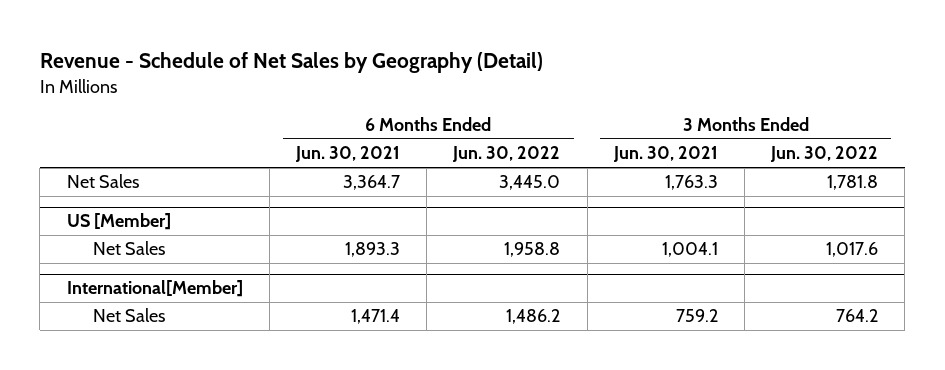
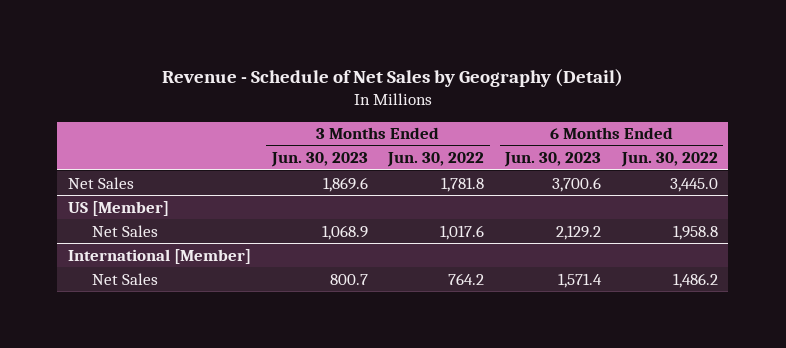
- | 6 Months Ended Jun. 30, 2021 | 6 Months Ended Jun. 30, 2022 | 3 Months Ended Jun. 30, 2021 | 3 Months Ended Jun. 30, 2022
+ | 3 Months Ended Jun. 30, 2023 | 3 Months Ended Jun. 30, 2022 | 6 Months Ended Jun. 30, 2023 | 6 Months Ended Jun. 30, 2022
- International[Member]
+ International [Member]

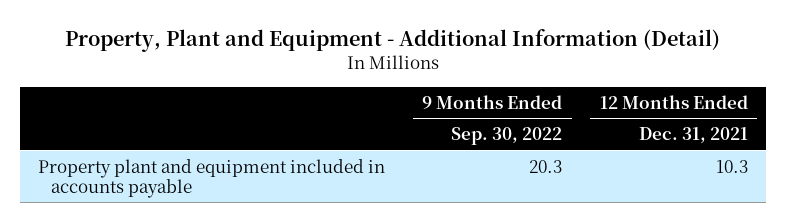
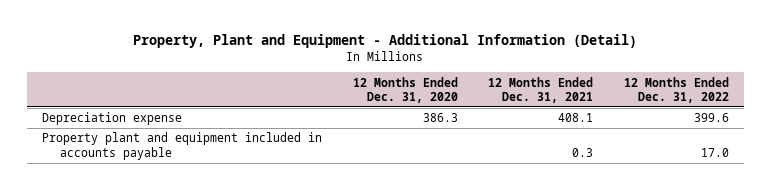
- | 9 Months Ended Sep. 30, 2022 | 12 Months Ended Dec. 31, 2021
+ | 12 Months Ended Dec. 31, 2020 | 12 Months Ended Dec. 31, 2021 | 12 Months Ended Dec. 31, 2022
- Property plant and equipment included in accounts payable | 20.3 | 10.3
+ Depreciation expense | 386.3 | 408.1 | 399.6
+ Property plant and equipment included in accounts payable | | 0.3 | 17.0

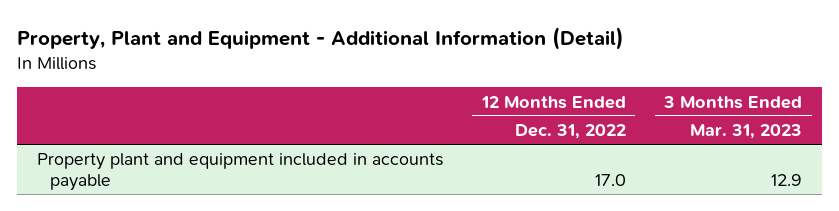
- | 12 Months Ended Dec. 31, 2020 | 12 Months Ended Dec. 31, 2021 | 12 Months Ended Dec. 31, 2022
+ | 12 Months Ended Dec. 31, 2022 | 3 Months Ended Mar. 31, 2023
- Depreciation expense | 386.3 | 408.1 | 399.6

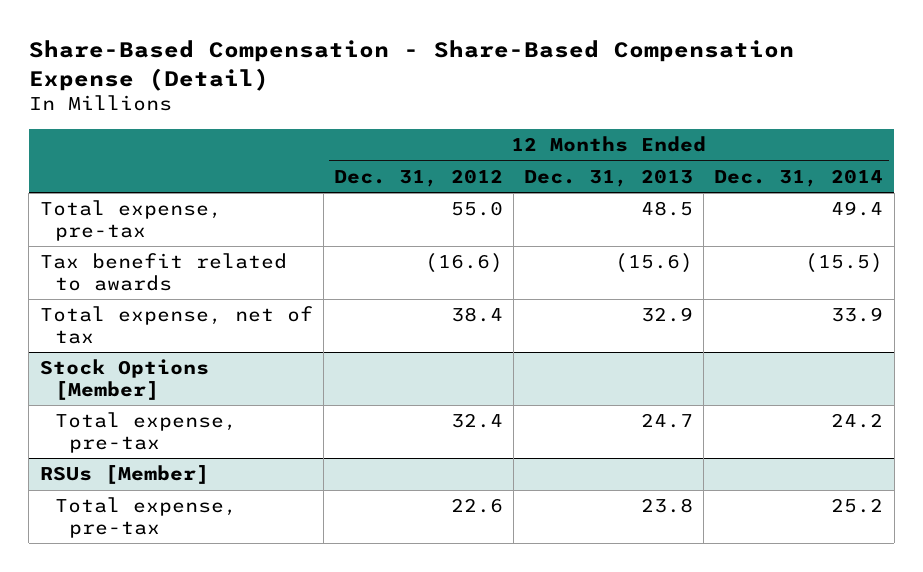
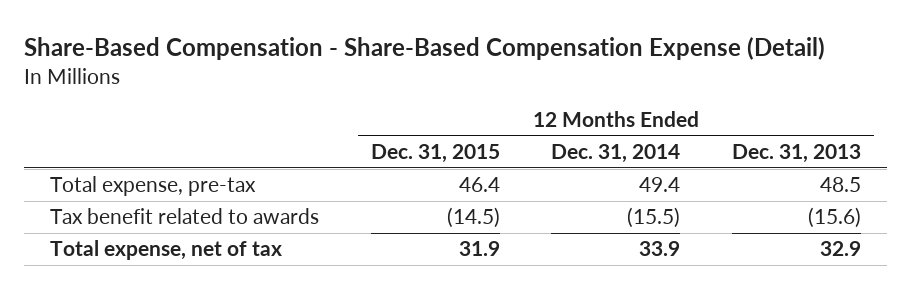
- | 12 Months Ended Dec. 31, 2012 | 12 Months Ended Dec. 31, 2013 | 12 Months Ended Dec. 31, 2014
+ | 12 Months Ended Dec. 31, 2015 | 12 Months Ended Dec. 31, 2014 | 12 Months Ended Dec. 31, 2013
- Stock Options [Member]
- Total expense, pre-tax | 32.4 | 24.7 | 24.2
- RSUs [Member]
- Total expense, pre-tax | 22.6 | 23.8 | 25.2

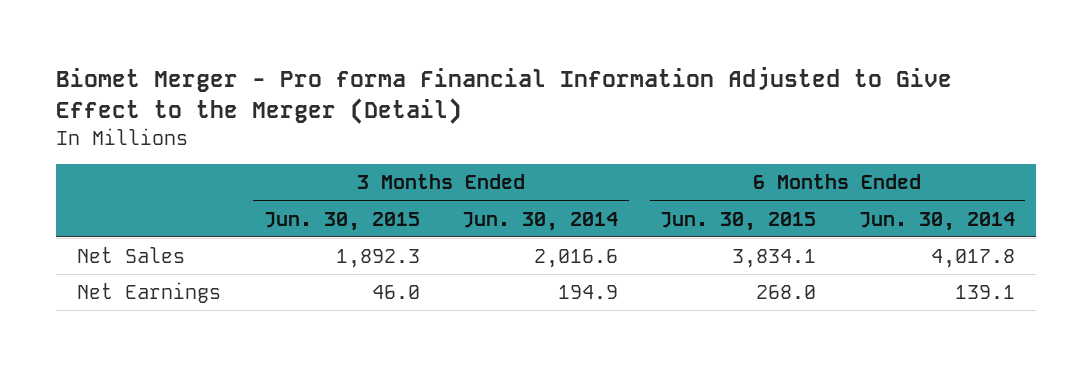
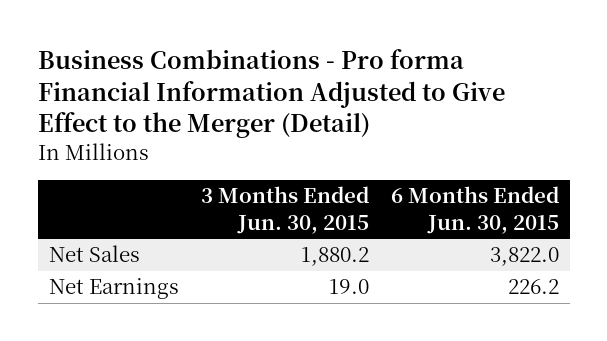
- Biomet Merger - Pro forma Financial Information Adjusted to Give Effect to the Merger (Detail)
+ Business Combinations - Pro forma Financial Information Adjusted to Give Effect to the Merger (Detail)
- | 3 Months Ended Jun. 30, 2015 | 3 Months Ended Jun. 30, 2014 | 6 Months Ended Jun. 30, 2015 | 6 Months Ended Jun. 30, 2014
+ | 3 Months Ended Jun. 30, 2015 | 6 Months Ended Jun. 30, 2015
- Net Sales | 1,892.3 | 2,016.6 | 3,834.1 | 4,017.8
- Net Earnings | 46.0 | 194.9 | 268.0 | 139.1
+ Net Sales | 1,880.2 | 3,822.0
+ Net Earnings | 19.0 | 226.2

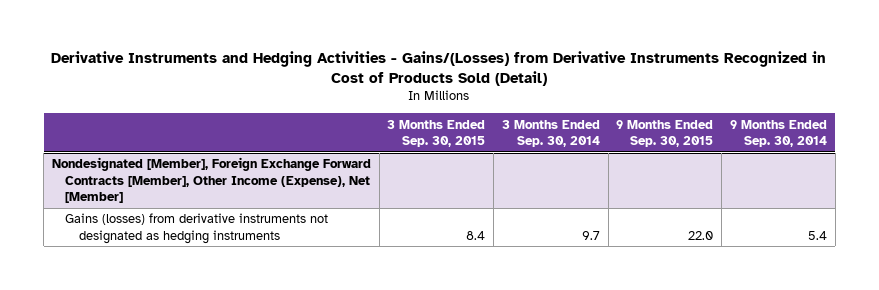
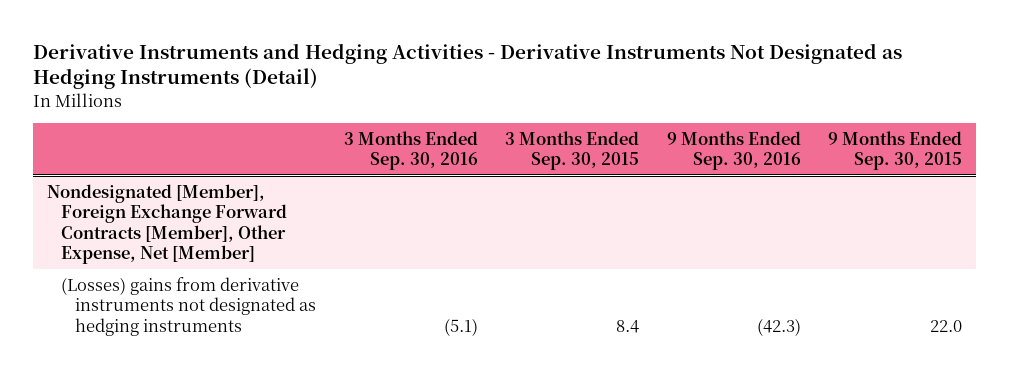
- Derivative Instruments and Hedging Activities - Gains/(Losses) from Derivative Instruments Recognized in Cost of Products Sold (Detail)
+ Derivative Instruments and Hedging Activities - Derivative Instruments Not Designated as Hedging Instruments (Detail)
- | 3 Months Ended Sep. 30, 2015 | 3 Months Ended Sep. 30, 2014 | 9 Months Ended Sep. 30, 2015 | 9 Months Ended Sep. 30, 2014
+ | 3 Months Ended Sep. 30, 2016 | 3 Months Ended Sep. 30, 2015 | 9 Months Ended Sep. 30, 2016 | 9 Months Ended Sep. 30, 2015
- Nondesignated [Member], Foreign Exchange Forward Contracts [Member], Other Income (Expense), Net [Member]
- Gains (losses) from derivative instruments not designated as hedging instruments | 8.4 | 9.7 | 22.0 | 5.4
+ Nondesignated [Member], Foreign Exchange Forward Contracts [Member], Other Expense, Net [Member]
+ (Losses) gains from derivative instruments not designated as hedging instruments | (5.1) | 8.4 | (42.3) | 22.0

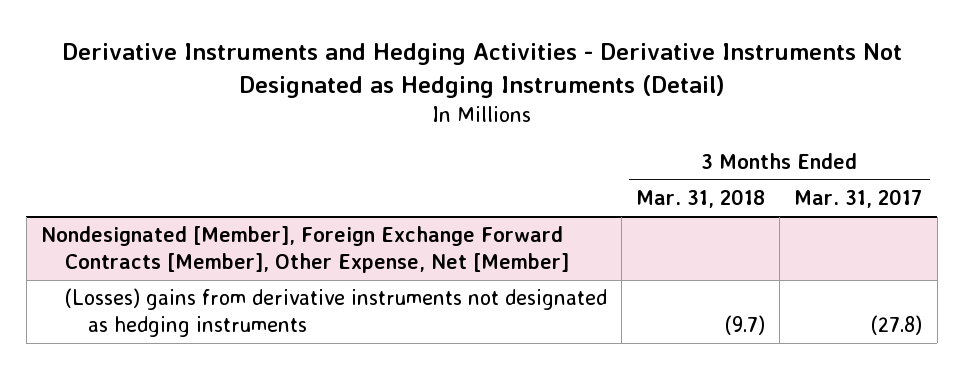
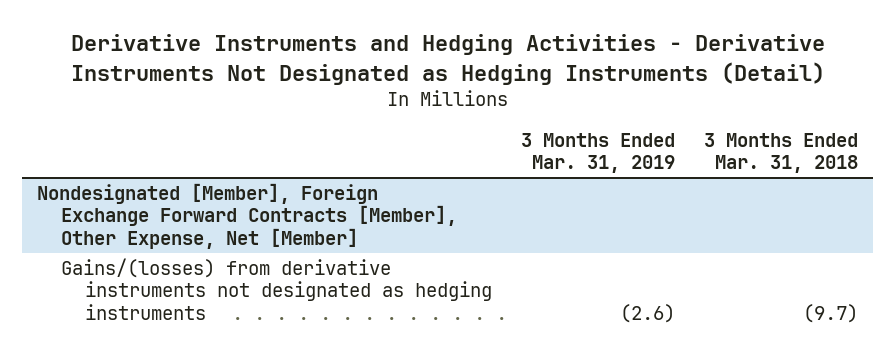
- | 3 Months Ended Mar. 31, 2018 | 3 Months Ended Mar. 31, 2017
+ | 3 Months Ended Mar. 31, 2019 | 3 Months Ended Mar. 31, 2018
@ Nondesignated [Member], Foreign Exchange Forward Contracts [Member], Other Expense, Net [Member]
- (Losses) gains from derivative instruments not designated as hedging instruments | (9.7) | (27.8)
+ Gains/(losses) from derivative instruments not designated as hedging instruments | (2.6) | (9.7)

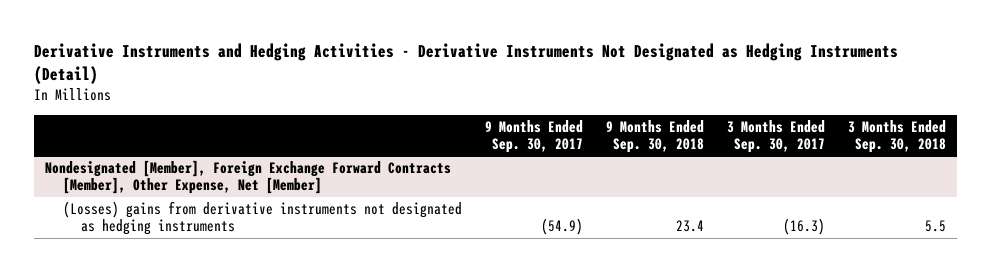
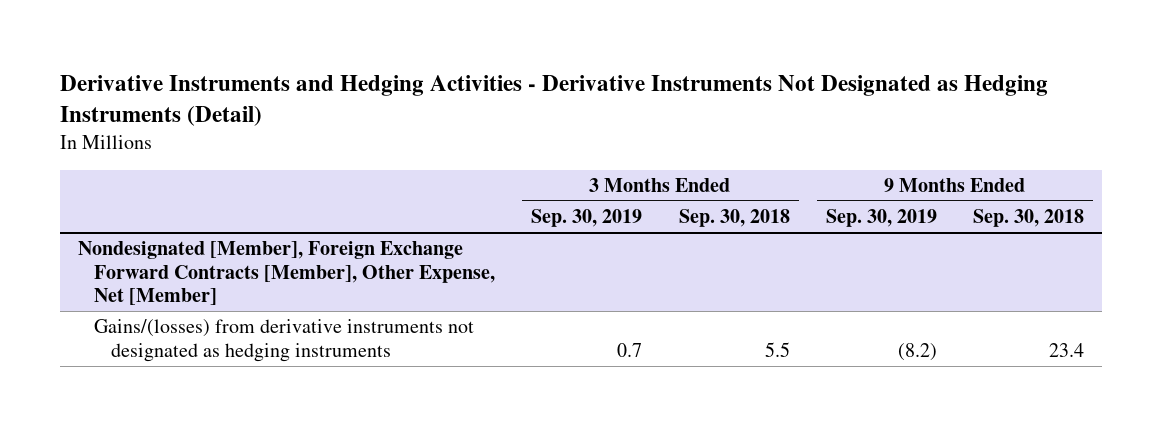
- | 9 Months Ended Sep. 30, 2017 | 9 Months Ended Sep. 30, 2018 | 3 Months Ended Sep. 30, 2017 | 3 Months Ended Sep. 30, 2018
+ | 3 Months Ended Sep. 30, 2019 | 3 Months Ended Sep. 30, 2018 | 9 Months Ended Sep. 30, 2019 | 9 Months Ended Sep. 30, 2018
@ Nondesignated [Member], Foreign Exchange Forward Contracts [Member], Other Expense, Net [Member]
- (Losses) gains from derivative instruments not designated as hedging instruments | (54.9) | 23.4 | (16.3) | 5.5
+ Gains/(losses) from derivative instruments not designated as hedging instruments | 0.7 | 5.5 | (8.2) | 23.4

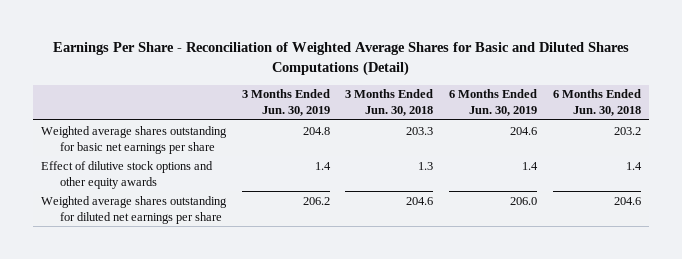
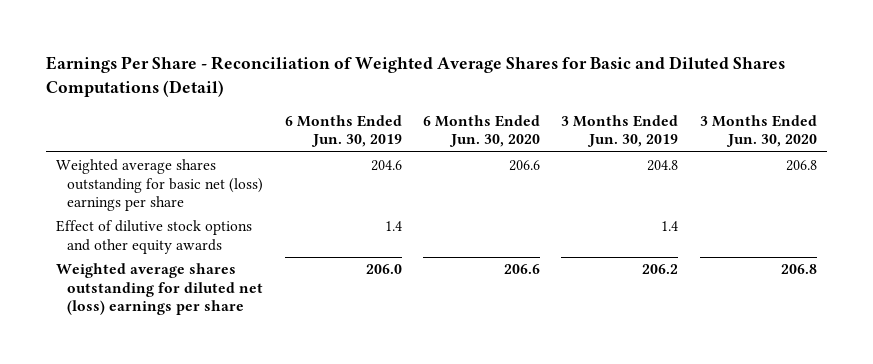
- | 3 Months Ended Jun. 30, 2019 | 3 Months Ended Jun. 30, 2018 | 6 Months Ended Jun. 30, 2019 | 6 Months Ended Jun. 30, 2018
+ | 6 Months Ended Jun. 30, 2019 | 6 Months Ended Jun. 30, 2020 | 3 Months Ended Jun. 30, 2019 | 3 Months Ended Jun. 30, 2020
- Weighted average shares outstanding for basic net earnings per share | 204.8 | 203.3 | 204.6 | 203.2
+ Weighted average shares outstanding for basic net (loss) earnings per share | 204.6 | 206.6 | 204.8 | 206.8
- Weighted average shares outstanding for diluted net earnings per share | 206.2 | 204.6 | 206.0 | 204.6
+ Weighted average shares outstanding for diluted net (loss) earnings per share | 206.0 | 206.6 | 206.2 | 206.8

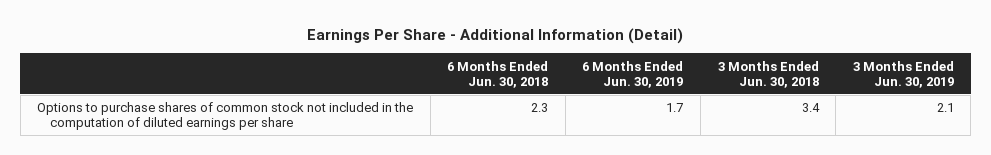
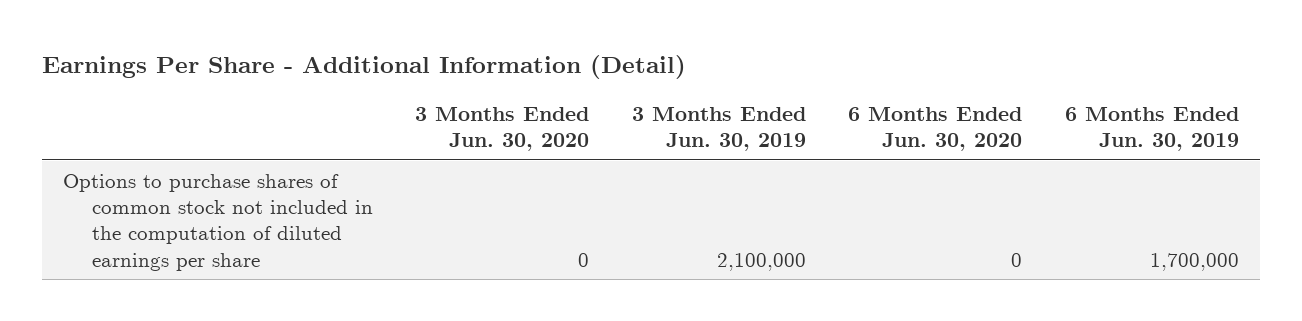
- | 6 Months Ended Jun. 30, 2018 | 6 Months Ended Jun. 30, 2019 | 3 Months Ended Jun. 30, 2018 | 3 Months Ended Jun. 30, 2019
+ | 3 Months Ended Jun. 30, 2020 | 3 Months Ended Jun. 30, 2019 | 6 Months Ended Jun. 30, 2020 | 6 Months Ended Jun. 30, 2019
- Options to purchase shares of common stock not included in the computation of diluted earnings per share | 2.3 | 1.7 | 3.4 | 2.1
+ Options to purchase shares of common stock not included in the computation of diluted earnings per share | 0 | 2,100,000 | 0 | 1,700,000

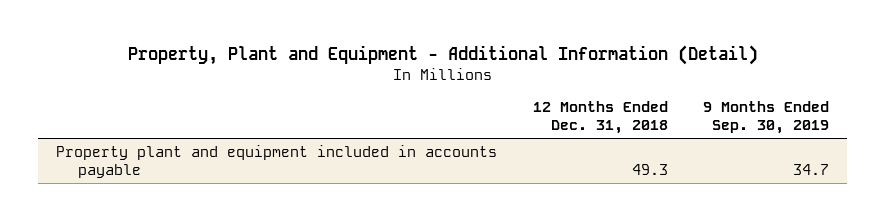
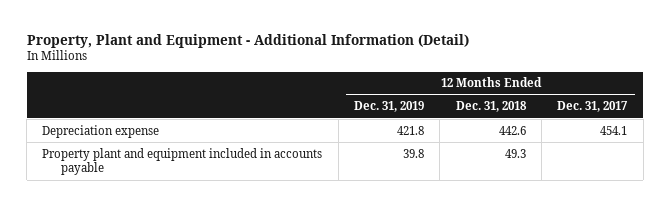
- | 12 Months Ended Dec. 31, 2018 | 9 Months Ended Sep. 30, 2019
+ | 12 Months Ended Dec. 31, 2019 | 12 Months Ended Dec. 31, 2018 | 12 Months Ended Dec. 31, 2017
+ Depreciation expense | 421.8 | 442.6 | 454.1

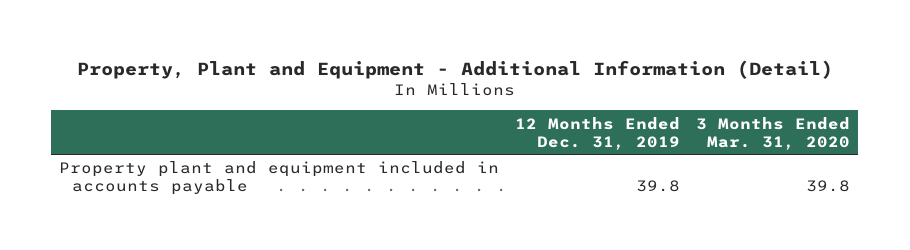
- | 12 Months Ended Dec. 31, 2019 | 12 Months Ended Dec. 31, 2018 | 12 Months Ended Dec. 31, 2017
+ | 12 Months Ended Dec. 31, 2019 | 3 Months Ended Mar. 31, 2020
- Depreciation expense | 421.8 | 442.6 | 454.1

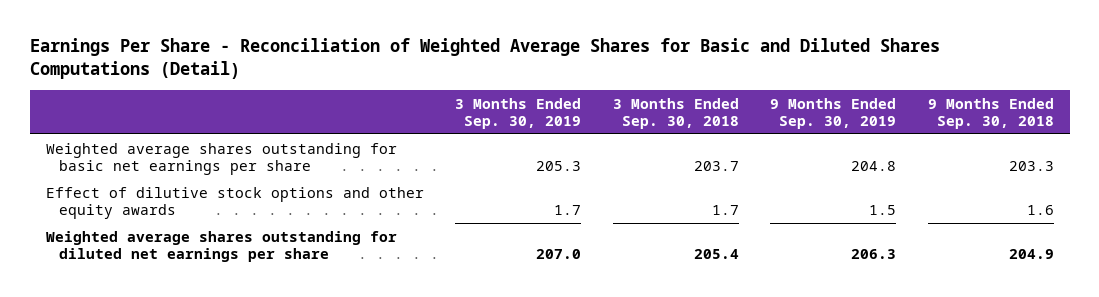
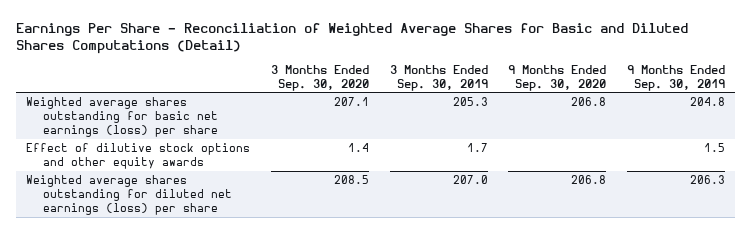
- | 3 Months Ended Sep. 30, 2019 | 3 Months Ended Sep. 30, 2018 | 9 Months Ended Sep. 30, 2019 | 9 Months Ended Sep. 30, 2018
+ | 3 Months Ended Sep. 30, 2020 | 3 Months Ended Sep. 30, 2019 | 9 Months Ended Sep. 30, 2020 | 9 Months Ended Sep. 30, 2019
- Weighted average shares outstanding for basic net earnings per share | 205.3 | 203.7 | 204.8 | 203.3
+ Weighted average shares outstanding for basic net earnings (loss) per share | 207.1 | 205.3 | 206.8 | 204.8
- Weighted average shares outstanding for diluted net earnings per share | 207.0 | 205.4 | 206.3 | 204.9
+ Weighted average shares outstanding for diluted net earnings (loss) per share | 208.5 | 207.0 | 206.8 | 206.3

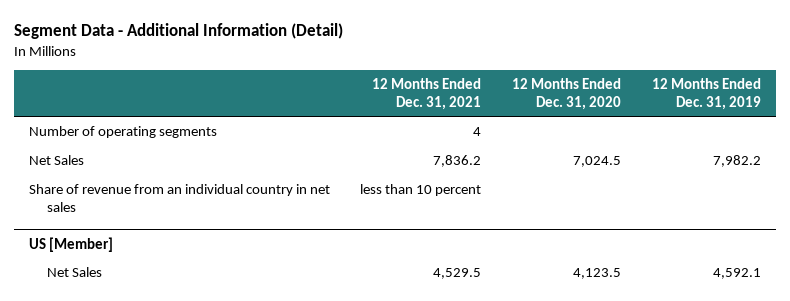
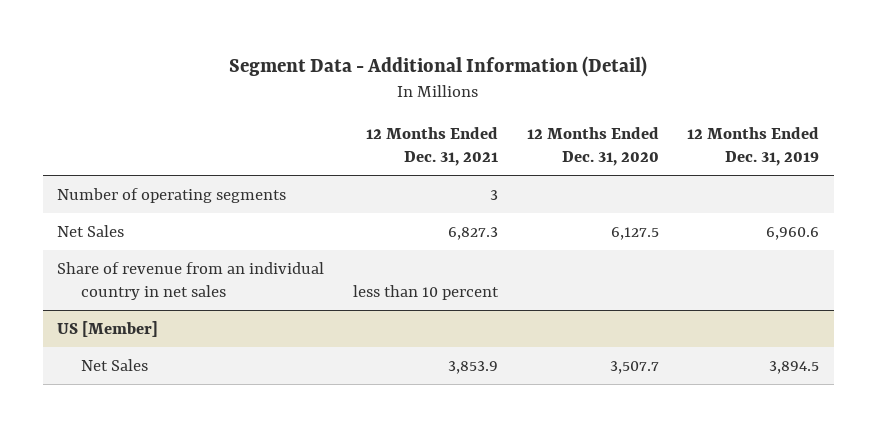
- Number of operating segments | 4 | |
- Net Sales | 7,836.2 | 7,024.5 | 7,982.2
+ Number of operating segments | 3 | |
+ Net Sales | 6,827.3 | 6,127.5 | 6,960.6
@ US [Member]
- Net Sales | 4,529.5 | 4,123.5 | 4,592.1
+ Net Sales | 3,853.9 | 3,507.7 | 3,894.5

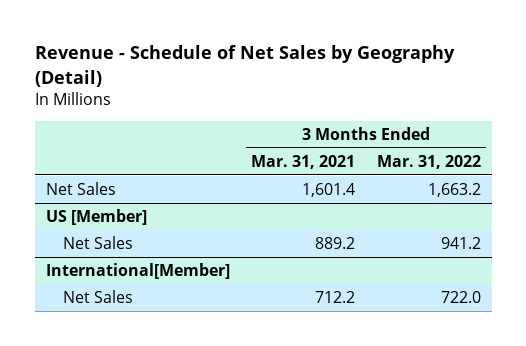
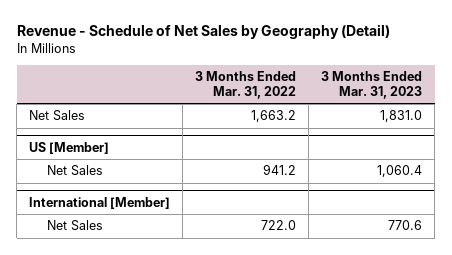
- | 3 Months Ended Mar. 31, 2021 | 3 Months Ended Mar. 31, 2022
+ | 3 Months Ended Mar. 31, 2022 | 3 Months Ended Mar. 31, 2023
- International[Member]
+ International [Member]

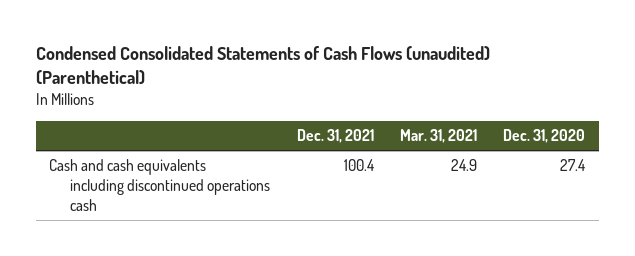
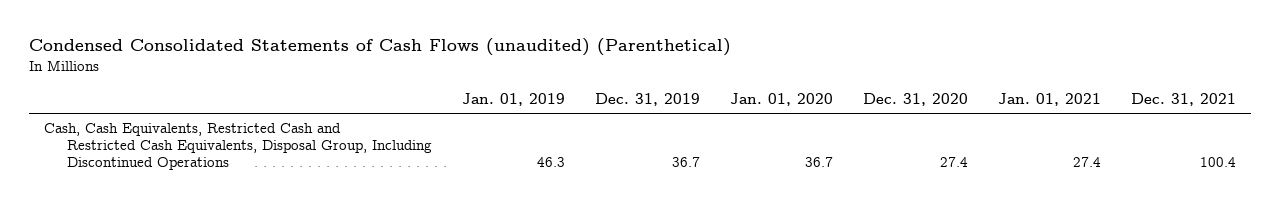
- | Dec. 31, 2021 | Mar. 31, 2021 | Dec. 31, 2020
+ | Jan. 01, 2019 | Dec. 31, 2019 | Jan. 01, 2020 | Dec. 31, 2020 | Jan. 01, 2021 | Dec. 31, 2021
- Cash and cash equivalents including discontinued operations cash | 100.4 | 24.9 | 27.4
+ Cash, Cash Equivalents, Restricted Cash and Restricted Cash Equivalents, Disposal Group, Including Discontinued Operations | 46.3 | 36.7 | 36.7 | 27.4 | 27.4 | 100.4

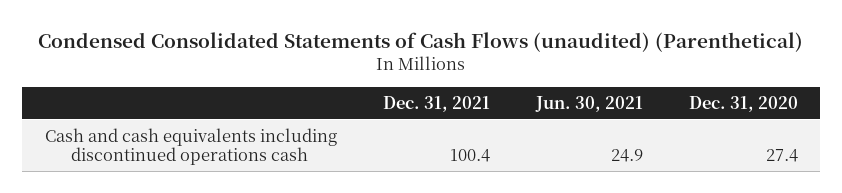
- | Jan. 01, 2019 | Dec. 31, 2019 | Jan. 01, 2020 | Dec. 31, 2020 | Jan. 01, 2021 | Dec. 31, 2021
+ | Dec. 31, 2021 | Jun. 30, 2021 | Dec. 31, 2020
- Cash, Cash Equivalents, Restricted Cash and Restricted Cash Equivalents, Disposal Group, Including Discontinued Operations | 46.3 | 36.7 | 36.7 | 27.4 | 27.4 | 100.4
+ Cash and cash equivalents including discontinued operations cash | 100.4 | 24.9 | 27.4

